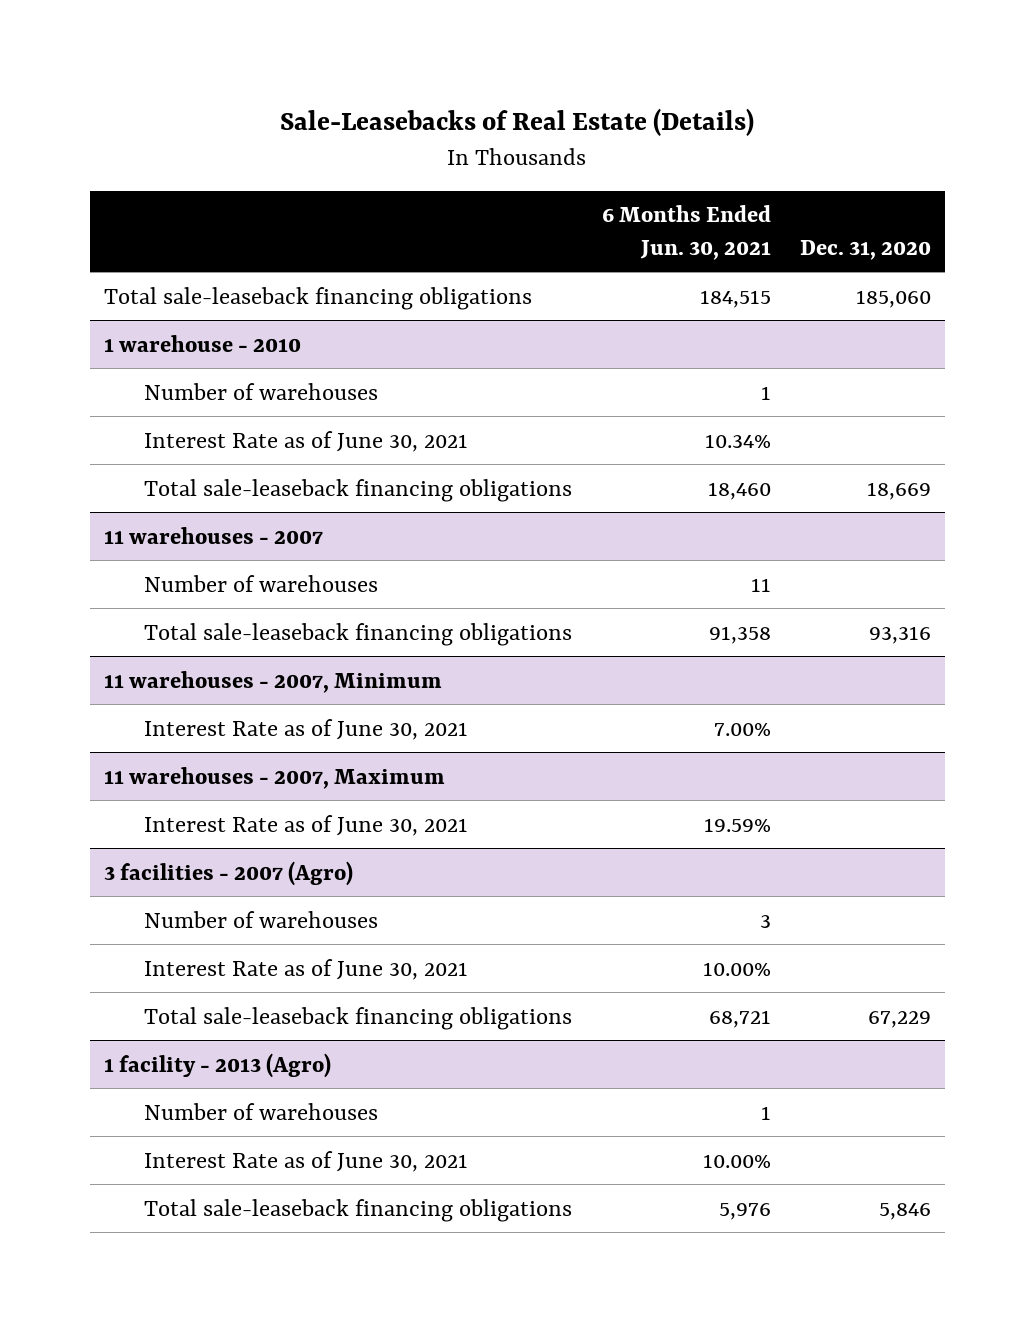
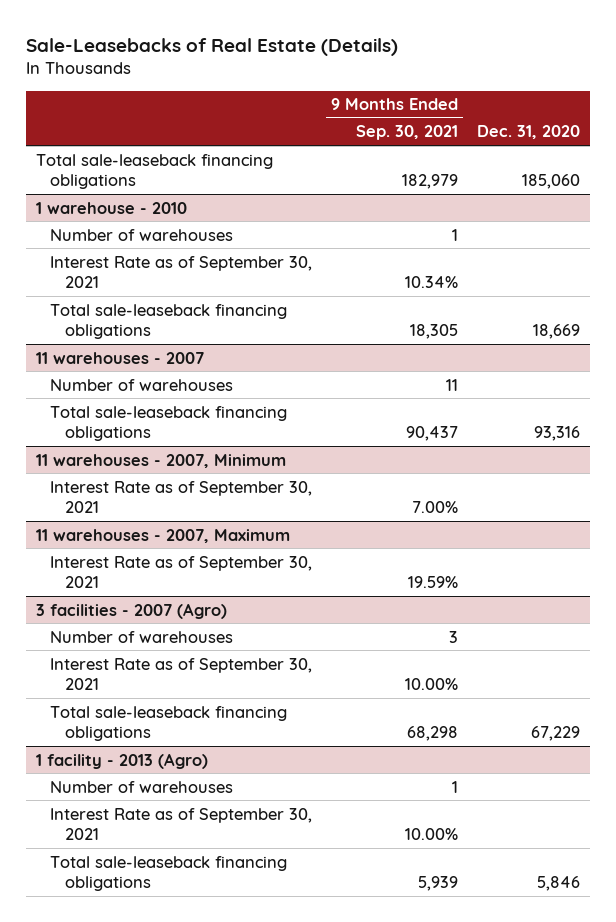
- | 6 Months Ended Jun. 30, 2021 | Dec. 31, 2020
+ | 9 Months Ended Sep. 30, 2021 | Dec. 31, 2020
@ 1 warehouse - 2010
- Interest Rate as of June 30, 2021 | 10.34% |
+ Interest Rate as of September 30, 2021 | 10.34% |
@ 11 warehouses - 2007, Minimum
- Interest Rate as of June 30, 2021 | 7.00% |
+ Interest Rate as of September 30, 2021 | 7.00% |
@ 11 warehouses - 2007, Maximum
- Interest Rate as of June 30, 2021 | 19.59% |
+ Interest Rate as of September 30, 2021 | 19.59% |
@ 3 facilities - 2007 (Agro)
- Interest Rate as of June 30, 2021 | 10.00% |
+ Interest Rate as of September 30, 2021 | 10.00% |
@ 1 facility - 2013 (Agro)
- Interest Rate as of June 30, 2021 | 10.00% |
+ Interest Rate as of September 30, 2021 | 10.00% |

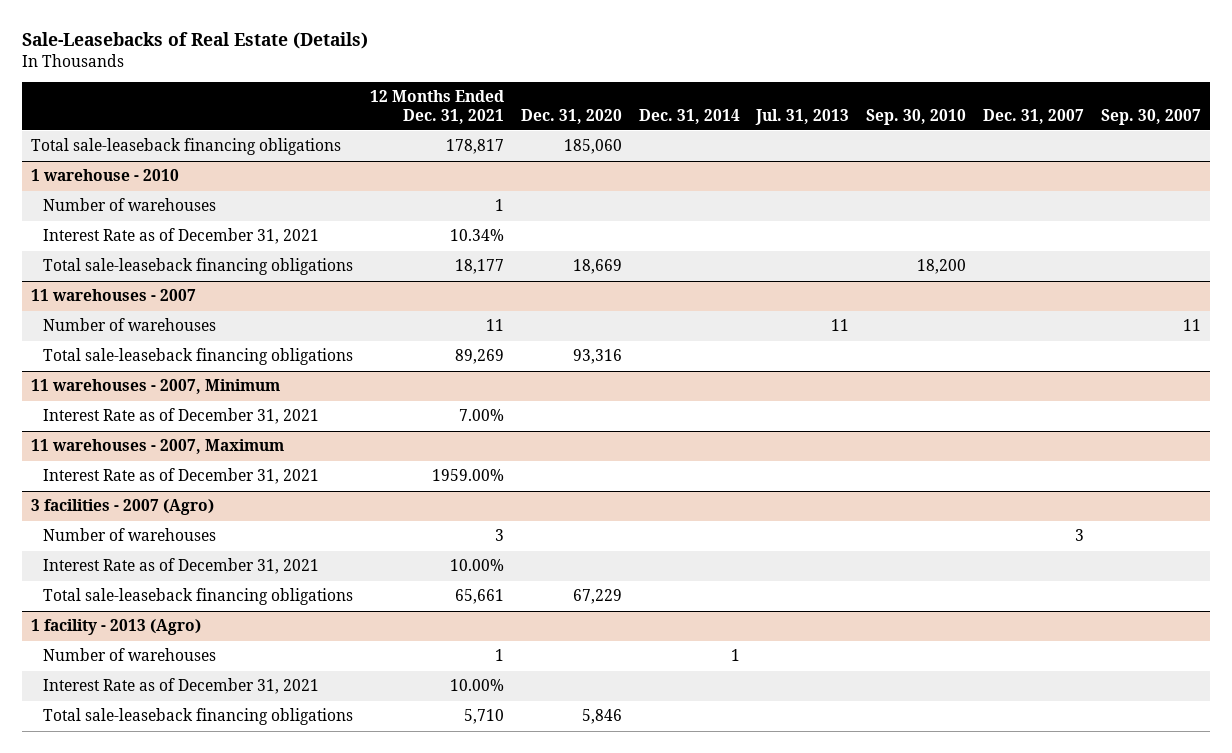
- | 9 Months Ended Sep. 30, 2021 | Dec. 31, 2020
+ | 12 Months Ended Dec. 31, 2021 | Dec. 31, 2020 | Dec. 31, 2014 | Jul. 31, 2013 | Sep. 30, 2010 | Dec. 31, 2007 | Sep. 30, 2007
@ 1 warehouse - 2010
- Interest Rate as of September 30, 2021 | 10.34% |
+ Interest Rate as of December 31, 2021 | 10.34% | | | | | |
@ 11 warehouses - 2007, Minimum
- Interest Rate as of September 30, 2021 | 7.00% |
+ Interest Rate as of December 31, 2021 | 7.00% | | | | | |
@ 11 warehouses - 2007, Maximum
- Interest Rate as of September 30, 2021 | 19.59% |
+ Interest Rate as of December 31, 2021 | 1959.00% | | | | | |
@ 3 facilities - 2007 (Agro)
- Interest Rate as of September 30, 2021 | 10.00% |
+ Interest Rate as of December 31, 2021 | 10.00% | | | | | |
@ 1 facility - 2013 (Agro)
- Interest Rate as of September 30, 2021 | 10.00% |
+ Interest Rate as of December 31, 2021 | 10.00% | | | | | |

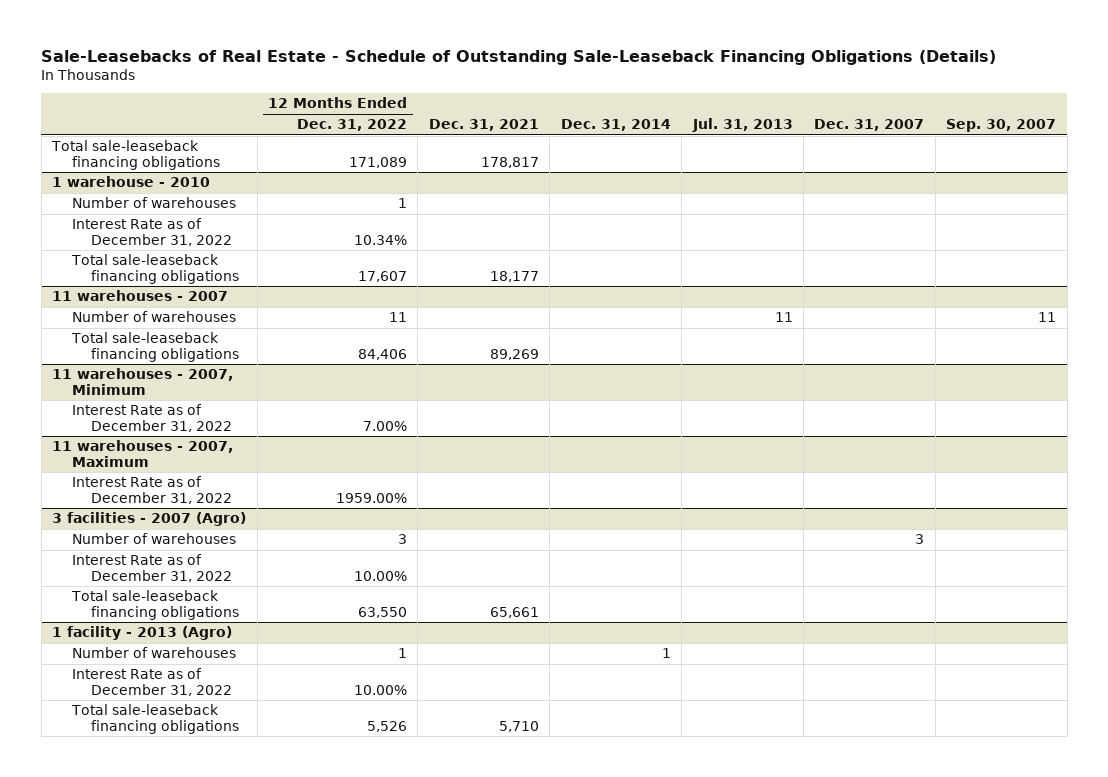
- Sale-Leasebacks of Real Estate (Details)
+ Sale-Leasebacks of Real Estate - Schedule of Outstanding Sale-Leaseback Financing Obligations (Details)
- | 12 Months Ended Dec. 31, 2021 | Dec. 31, 2020 | Dec. 31, 2014 | Jul. 31, 2013 | Sep. 30, 2010 | Dec. 31, 2007 | Sep. 30, 2007
+ | 12 Months Ended Dec. 31, 2022 | Dec. 31, 2021 | Dec. 31, 2014 | Jul. 31, 2013 | Dec. 31, 2007 | Sep. 30, 2007
@ 1 warehouse - 2010
- Interest Rate as of December 31, 2021 | 10.34% | | | | | |
+ Interest Rate as of December 31, 2022 | 10.34% | | | | |
@ 11 warehouses - 2007, Minimum
- Interest Rate as of December 31, 2021 | 7.00% | | | | | |
+ Interest Rate as of December 31, 2022 | 7.00% | | | | |
@ 11 warehouses - 2007, Maximum
- Interest Rate as of December 31, 2021 | 1959.00% | | | | | |
+ Interest Rate as of December 31, 2022 | 1959.00% | | | | |
@ 3 facilities - 2007 (Agro)
- Interest Rate as of December 31, 2021 | 10.00% | | | | | |
+ Interest Rate as of December 31, 2022 | 10.00% | | | | |
@ 1 facility - 2013 (Agro)
- Interest Rate as of December 31, 2021 | 10.00% | | | | | |
+ Interest Rate as of December 31, 2022 | 10.00% | | | | |

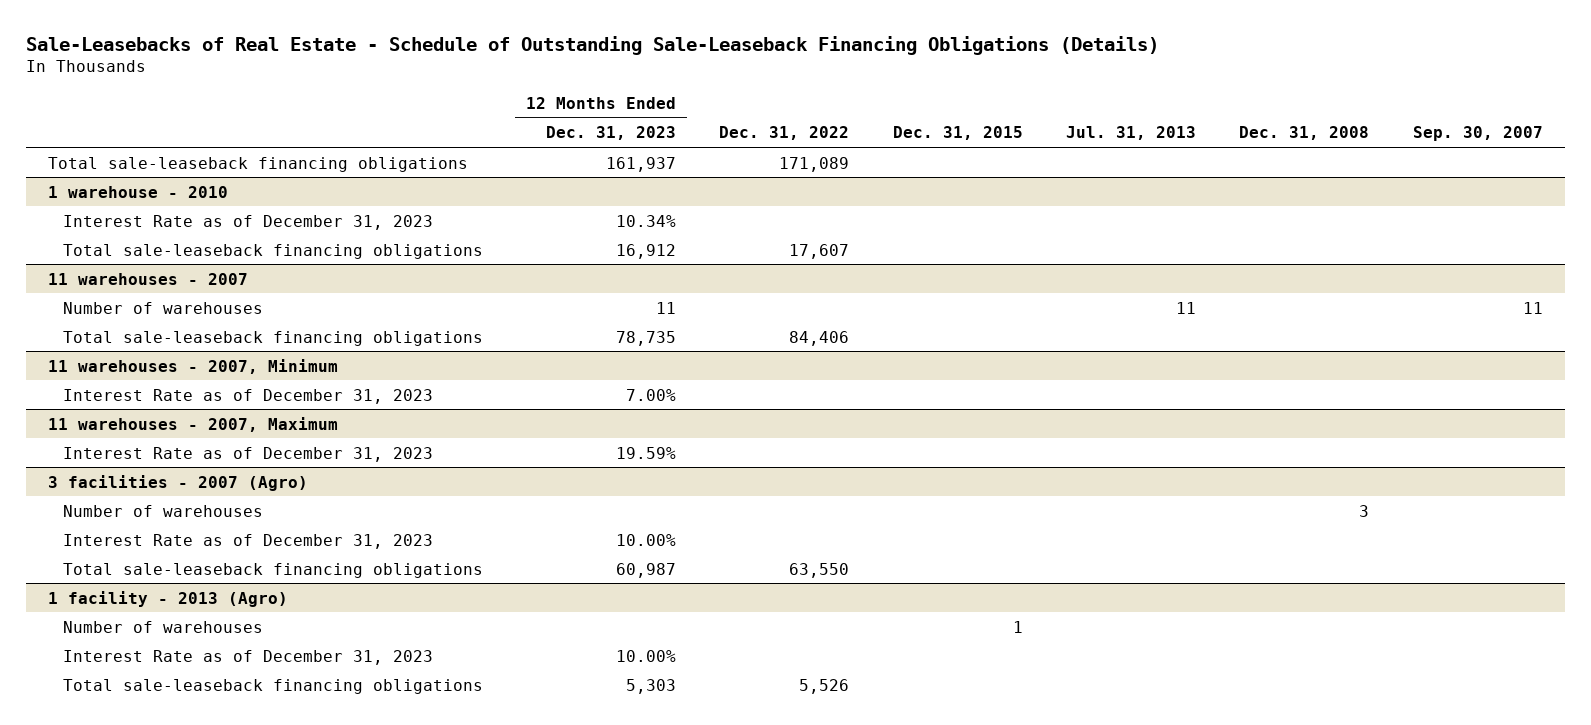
- | 12 Months Ended Dec. 31, 2022 | Dec. 31, 2021 | Dec. 31, 2014 | Jul. 31, 2013 | Dec. 31, 2007 | Sep. 30, 2007
+ | 12 Months Ended Dec. 31, 2023 | Dec. 31, 2022 | Dec. 31, 2015 | Jul. 31, 2013 | Dec. 31, 2008 | Sep. 30, 2007
@ 1 warehouse - 2010
- Number of warehouses | 1 | | | | |
- Interest Rate as of December 31, 2022 | 10.34% | | | | |
+ Interest Rate as of December 31, 2023 | 10.34% | | | | |
@ 11 warehouses - 2007, Minimum
- Interest Rate as of December 31, 2022 | 7.00% | | | | |
+ Interest Rate as of December 31, 2023 | 7.00% | | | | |
@ 11 warehouses - 2007, Maximum
- Interest Rate as of December 31, 2022 | 1959.00% | | | | |
+ Interest Rate as of December 31, 2023 | 19.59% | | | | |
@ 3 facilities - 2007 (Agro)
- Interest Rate as of December 31, 2022 | 10.00% | | | | |
+ Interest Rate as of December 31, 2023 | 10.00% | | | | |
@ 1 facility - 2013 (Agro)
- Interest Rate as of December 31, 2022 | 10.00% | | | | |
+ Interest Rate as of December 31, 2023 | 10.00% | | | | |

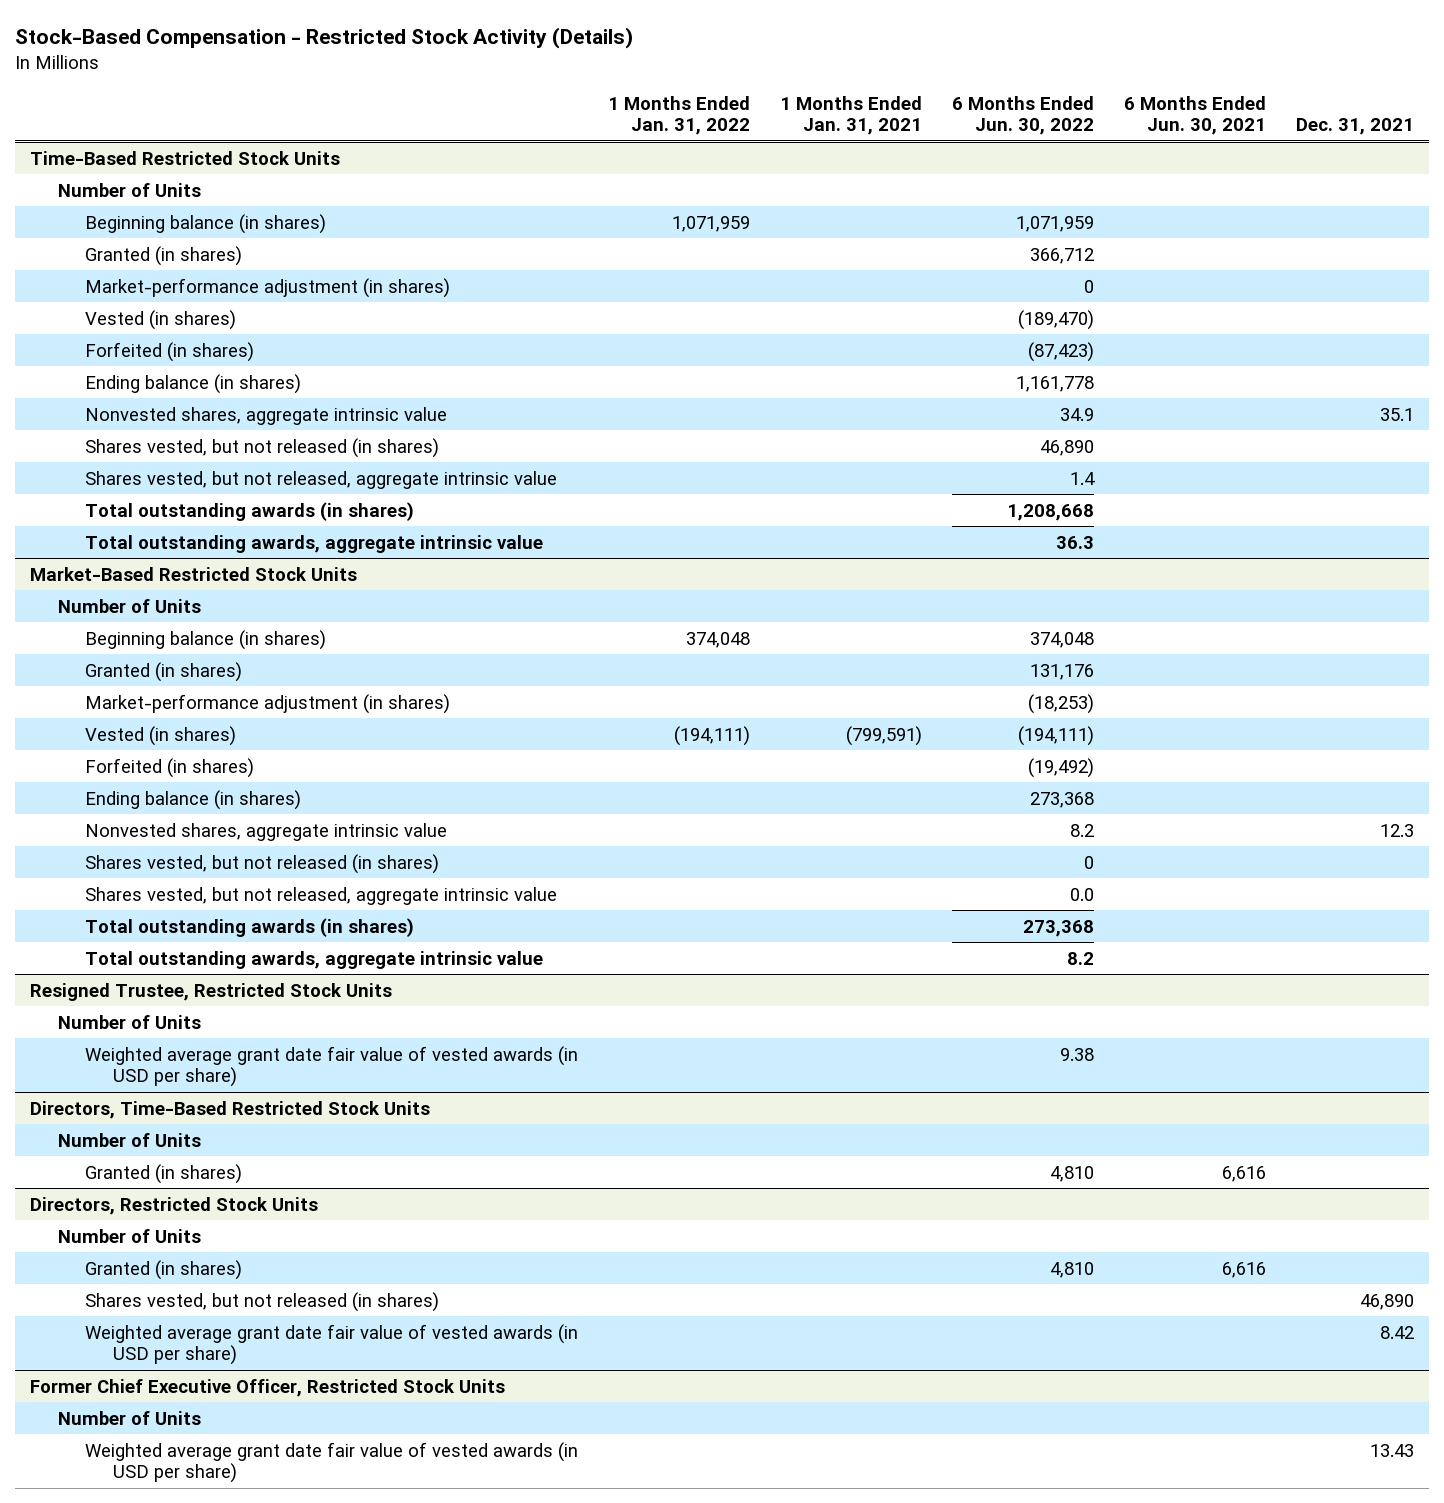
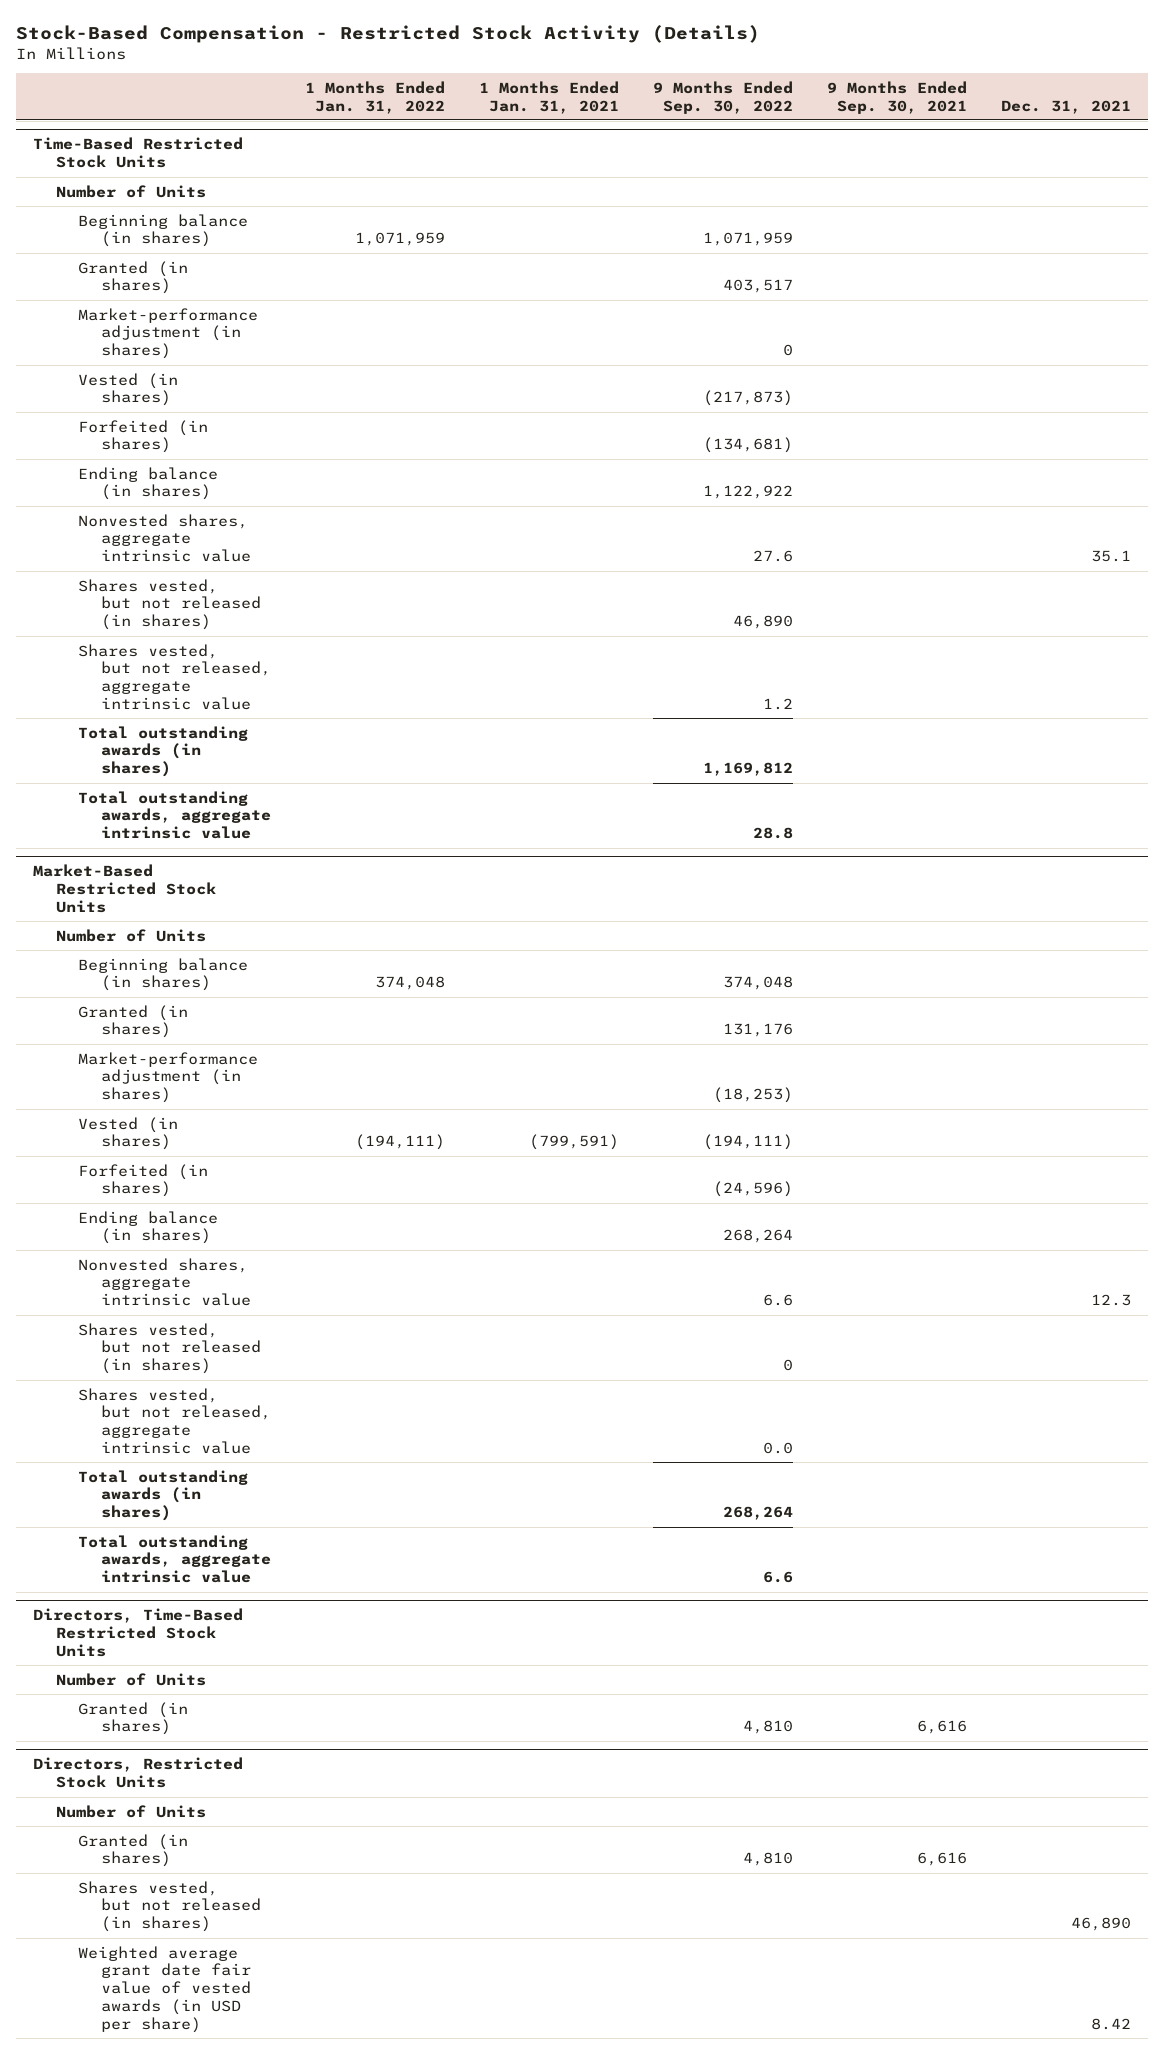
- | 1 Months Ended Jan. 31, 2022 | 1 Months Ended Jan. 31, 2021 | 6 Months Ended Jun. 30, 2022 | 6 Months Ended Jun. 30, 2021 | Dec. 31, 2021
+ | 1 Months Ended Jan. 31, 2022 | 1 Months Ended Jan. 31, 2021 | 9 Months Ended Sep. 30, 2022 | 9 Months Ended Sep. 30, 2021 | Dec. 31, 2021
- Resigned Trustee, Restricted Stock Units
- Number of Units
- Weighted average grant date fair value of vested awards (in USD per share) | | | 9.38 | |
- Former Chief Executive Officer, Restricted Stock Units
- Number of Units
- Weighted average grant date fair value of vested awards (in USD per share) | | | | | 13.43

